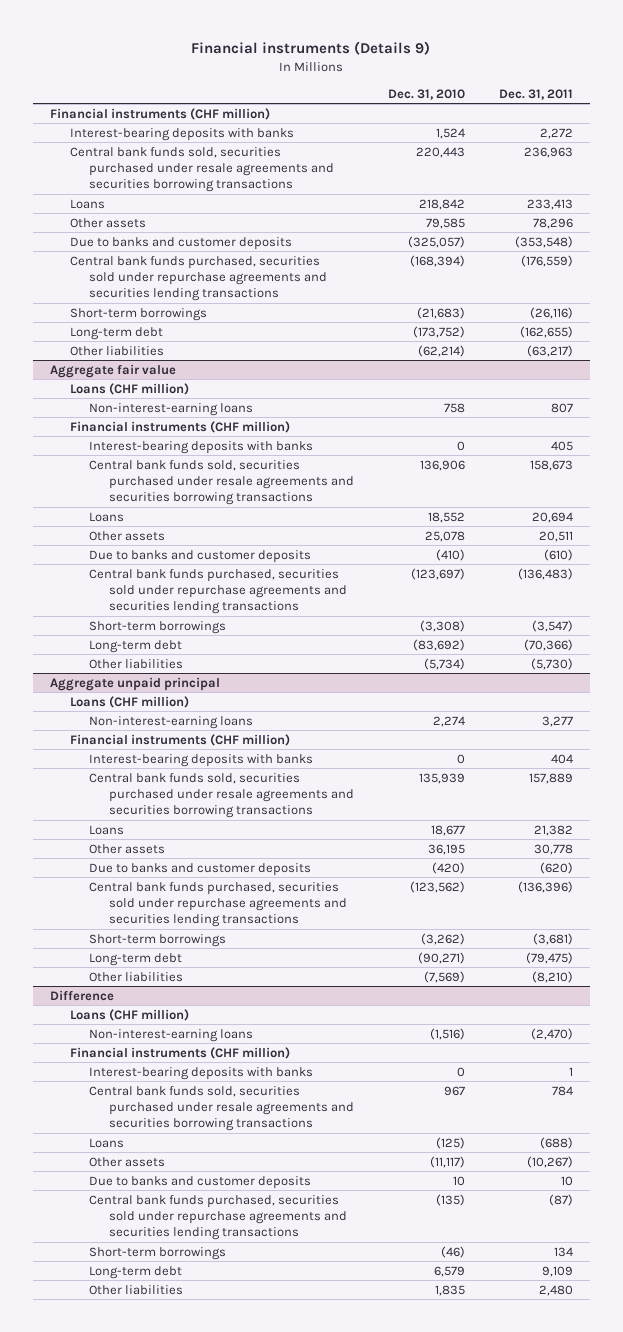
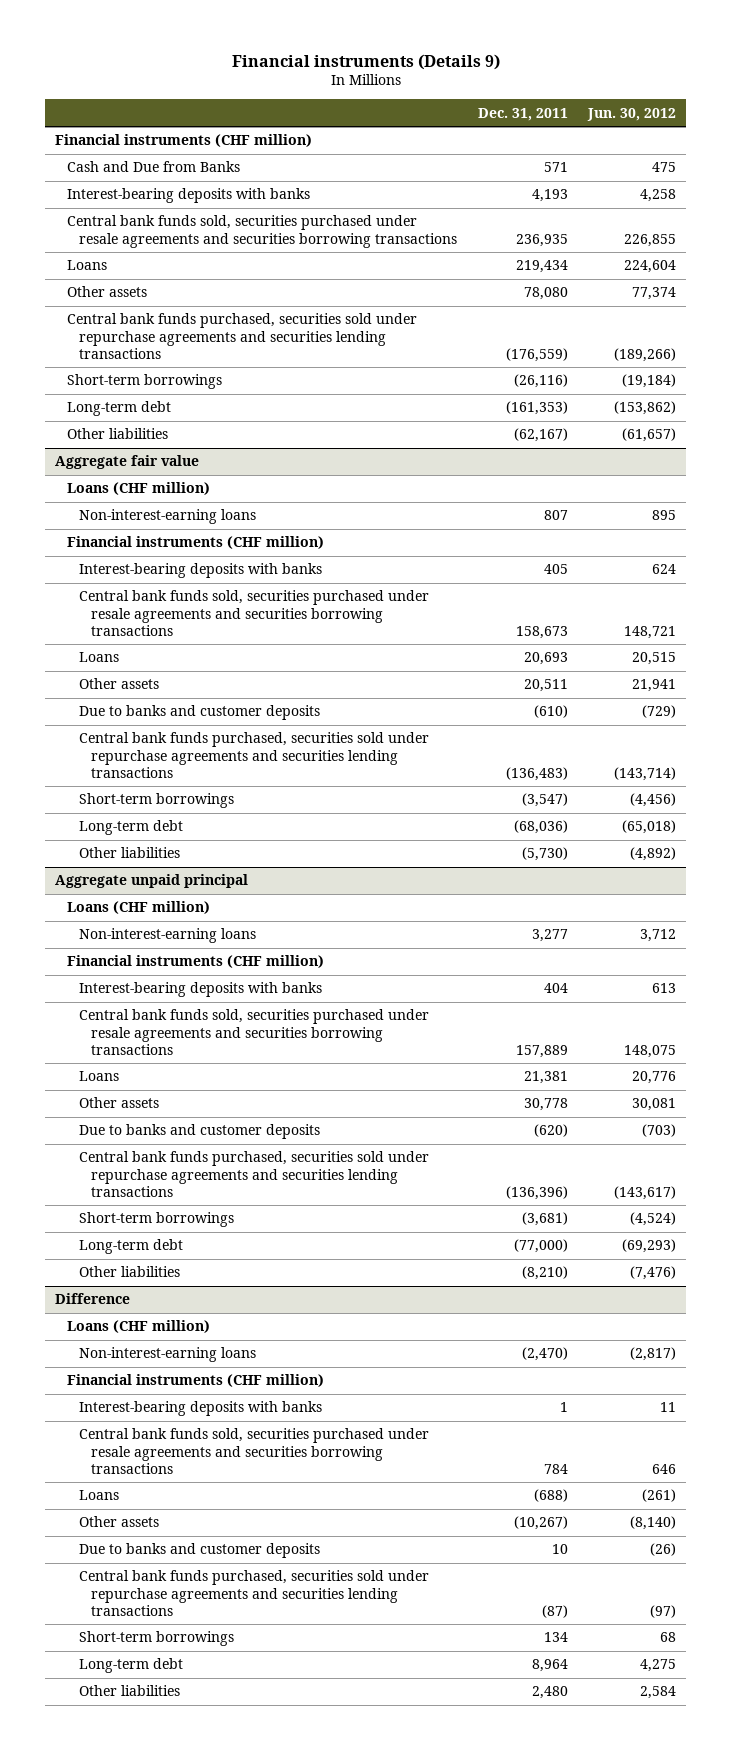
- | Dec. 31, 2010 | Dec. 31, 2011
+ | Dec. 31, 2011 | Jun. 30, 2012
- Interest-bearing deposits with banks | 1,524 | 2,272
- Central bank funds sold, securities purchased under resale agreements and securities borrowing transactions | 220,443 | 236,963
- Loans | 218,842 | 233,413
- Other assets | 79,585 | 78,296
- Due to banks and customer deposits | (325,057) | (353,548)
+ Cash and Due from Banks | 571 | 475
+ Interest-bearing deposits with banks | 4,193 | 4,258
+ Central bank funds sold, securities purchased under resale agreements and securities borrowing transactions | 236,935 | 226,855
+ Loans | 219,434 | 224,604
+ Other assets | 78,080 | 77,374
- Long-term debt | (173,752) | (162,655)
- Other liabilities | (62,214) | (63,217)
+ Long-term debt | (161,353) | (153,862)
+ Other liabilities | (62,167) | (61,657)
@ Aggregate fair value
- Loans | 18,552 | 20,694
+ Loans | 20,693 | 20,515
- Long-term debt | (83,692) | (70,366)
+ Long-term debt | (68,036) | (65,018)
@ Aggregate unpaid principal
- Loans | 18,677 | 21,382
+ Loans | 21,381 | 20,776
- Long-term debt | (90,271) | (79,475)
+ Long-term debt | (77,000) | (69,293)
@ Difference
- Long-term debt | 6,579 | 9,109
+ Long-term debt | 8,964 | 4,275

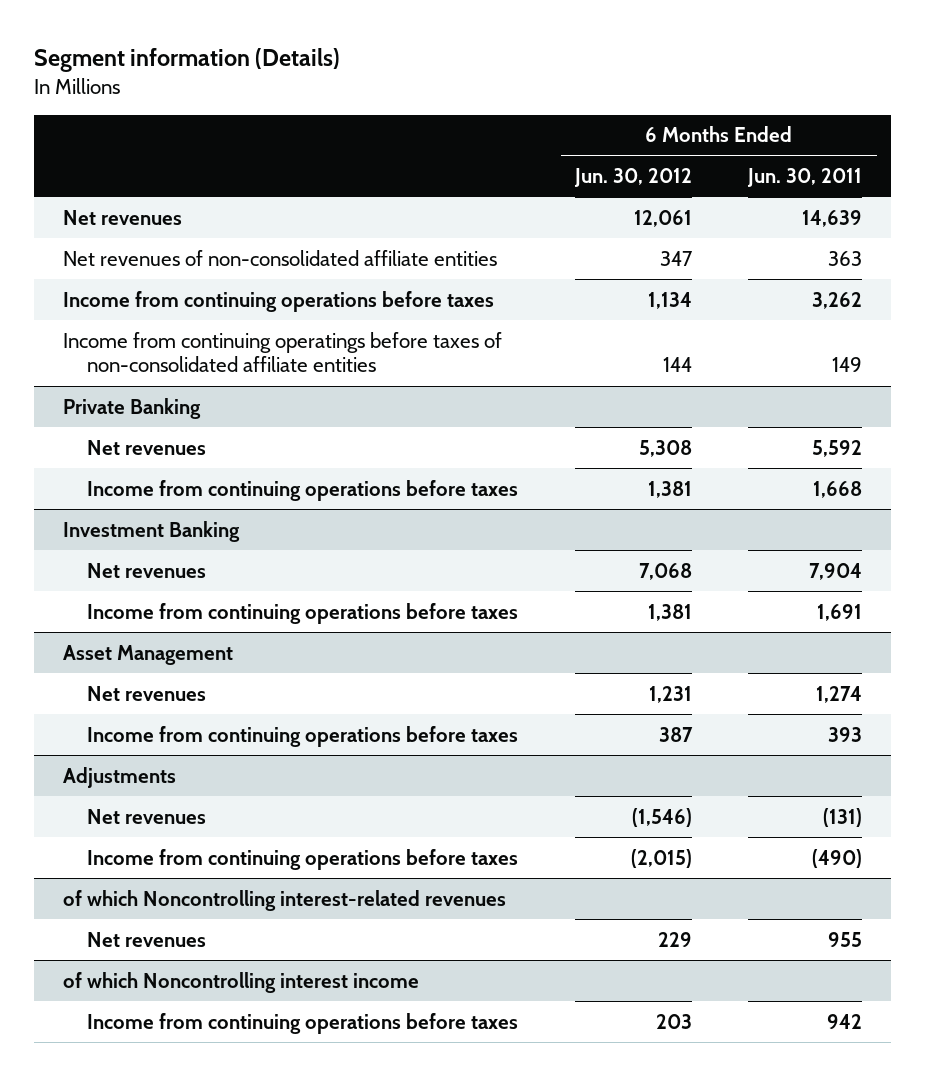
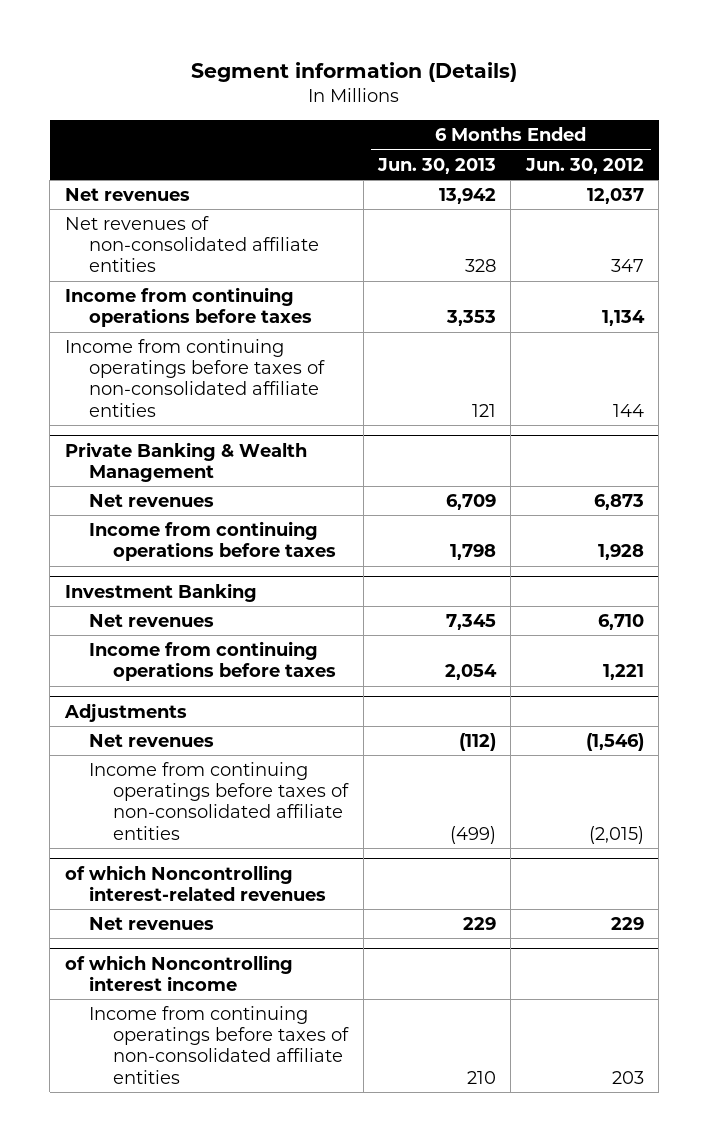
- | 6 Months Ended Jun. 30, 2012 | 6 Months Ended Jun. 30, 2011
+ | 6 Months Ended Jun. 30, 2013 | 6 Months Ended Jun. 30, 2012
- Net revenues | 12,061 | 14,639
+ Net revenues | 13,942 | 12,037
- Private Banking
- Net revenues | 5,308 | 5,592
- Income from continuing operations before taxes | 1,381 | 1,668
+ Private Banking & Wealth Management
+ Net revenues | 6,709 | 6,873
+ Income from continuing operations before taxes | 1,798 | 1,928
@ Investment Banking
- Net revenues | 7,068 | 7,904
- Income from continuing operations before taxes | 1,381 | 1,691
- Asset Management
- Net revenues | 1,231 | 1,274
- Income from continuing operations before taxes | 387 | 393
@ Investment Banking
+ Net revenues | 7,345 | 6,710
+ Income from continuing operations before taxes | 2,054 | 1,221
@ Adjustments
- Income from continuing operations before taxes | (2,015) | (490)
+ Income from continuing operatings before taxes of non-consolidated affiliate entities | (499) | (2,015)
@ of which Noncontrolling interest income
- Income from continuing operations before taxes | 203 | 942
+ Income from continuing operatings before taxes of non-consolidated affiliate entities | 210 | 203

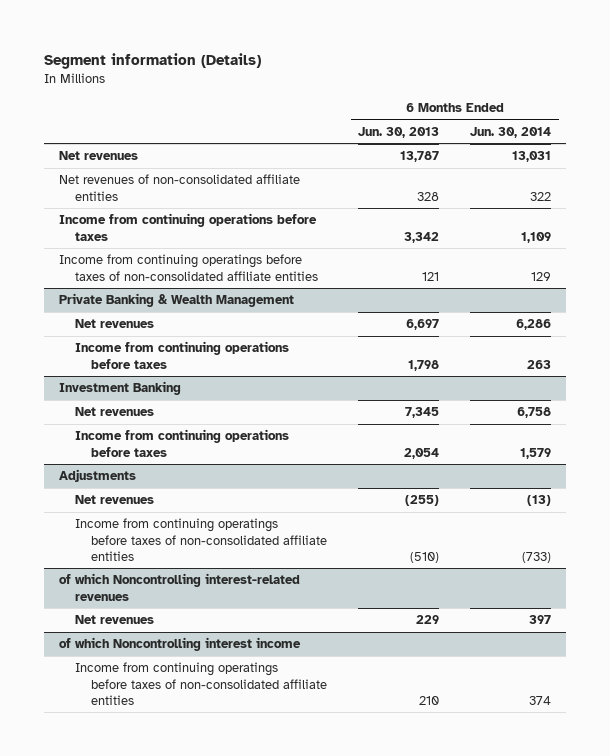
- | 6 Months Ended Jun. 30, 2013 | 6 Months Ended Jun. 30, 2012
+ | 6 Months Ended Jun. 30, 2013 | 6 Months Ended Jun. 30, 2014
- Net revenues | 13,942 | 12,037
+ Net revenues | 13,787 | 13,031
- Income from continuing operations before taxes | 3,353 | 1,134
+ Income from continuing operations before taxes | 3,342 | 1,109
@ Private Banking & Wealth Management
- Net revenues | 6,709 | 6,873
+ Net revenues | 6,697 | 6,286
@ Adjustments
- Net revenues | (112) | (1,546)
- Income from continuing operatings before taxes of non-consolidated affiliate entities | (499) | (2,015)
+ Net revenues | (255) | (13)
+ Income from continuing operatings before taxes of non-consolidated affiliate entities | (510) | (733)

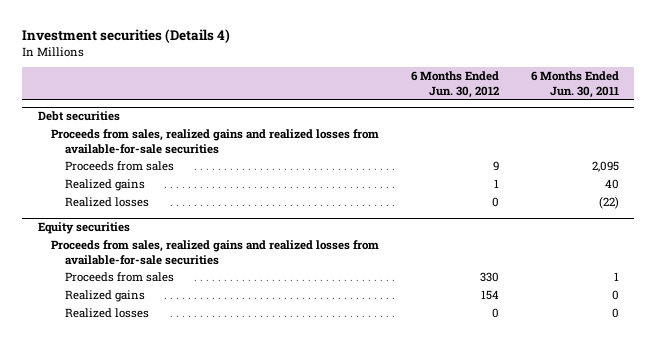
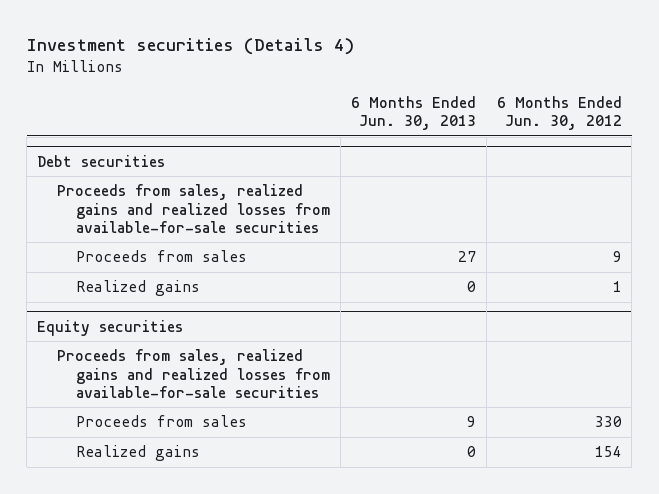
- | 6 Months Ended Jun. 30, 2012 | 6 Months Ended Jun. 30, 2011
+ | 6 Months Ended Jun. 30, 2013 | 6 Months Ended Jun. 30, 2012
@ Debt securities
- Realized losses | 0 | (22)
@ Equity securities
- Realized losses | 0 | 0

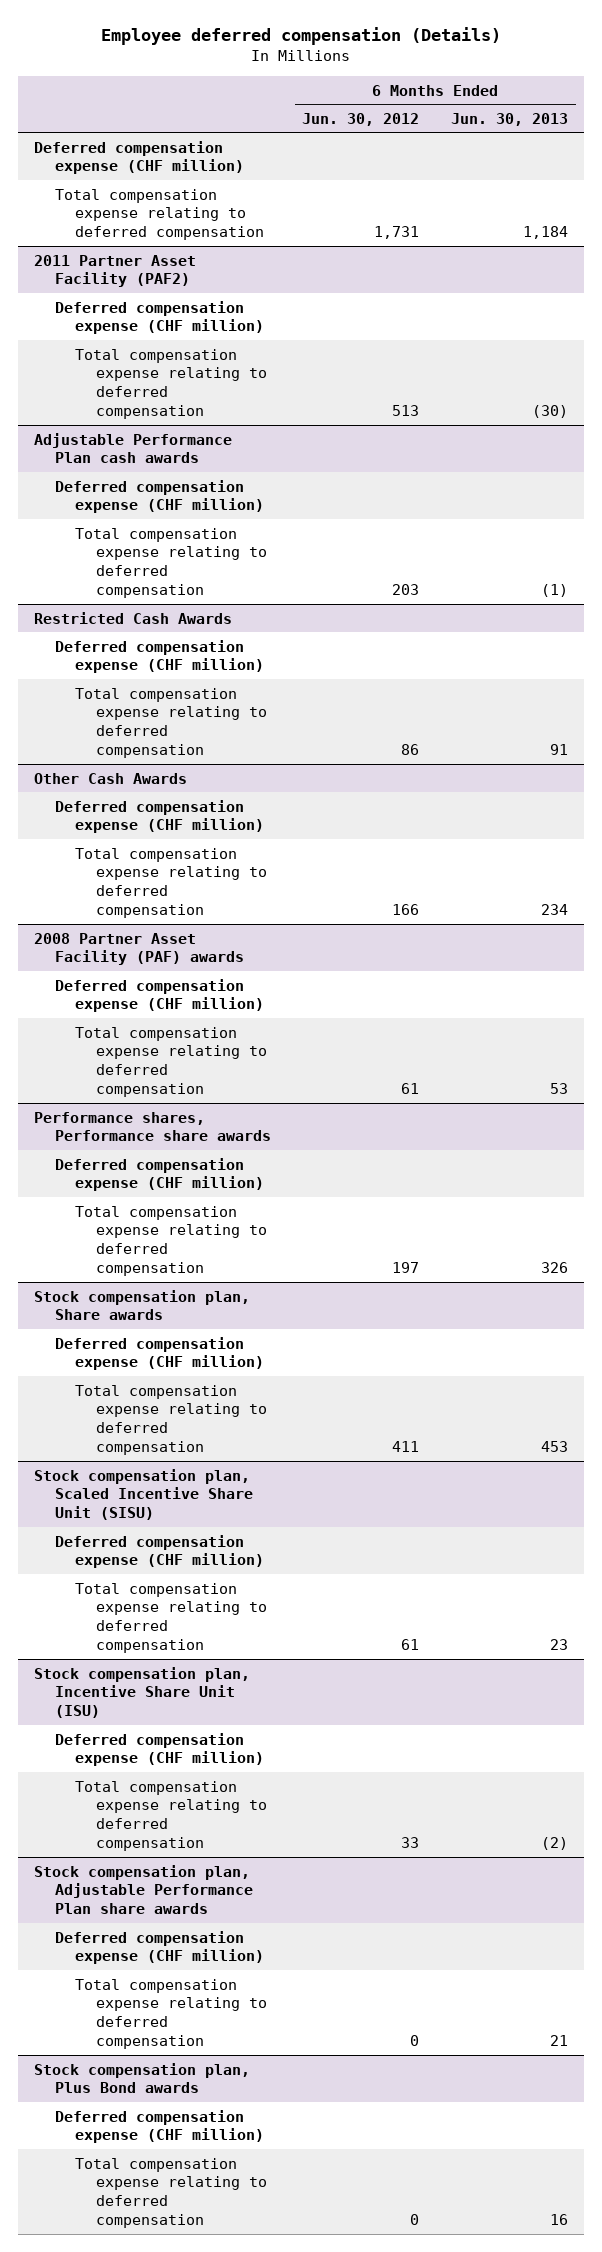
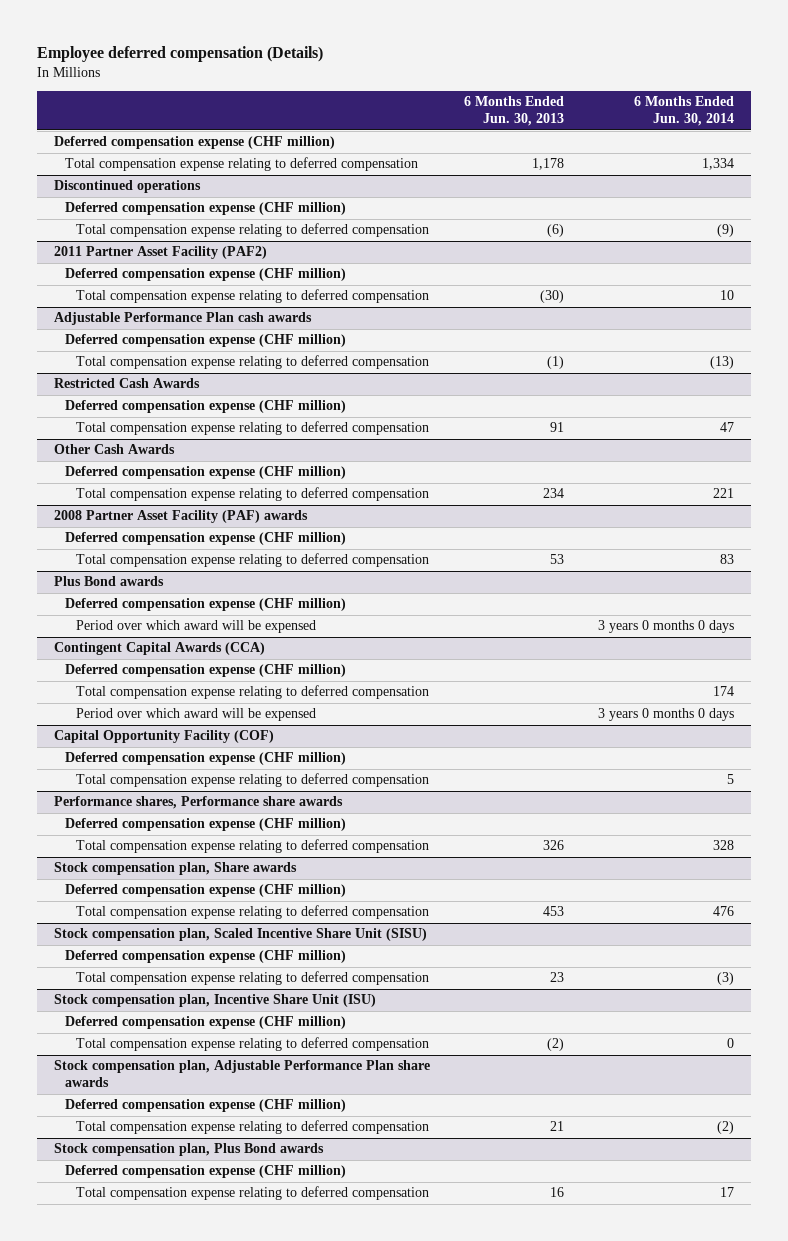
- | 6 Months Ended Jun. 30, 2012 | 6 Months Ended Jun. 30, 2013
+ | 6 Months Ended Jun. 30, 2013 | 6 Months Ended Jun. 30, 2014
- Total compensation expense relating to deferred compensation | 1,731 | 1,184
+ Total compensation expense relating to deferred compensation | 1,178 | 1,334
+ Discontinued operations
+ Deferred compensation expense (CHF million)
+ Total compensation expense relating to deferred compensation | (6) | (9)
+ Plus Bond awards
+ Deferred compensation expense (CHF million)
+ Period over which award will be expensed | | 3 years 0 months 0 days
+ Contingent Capital Awards (CCA)
+ Deferred compensation expense (CHF million)
+ Total compensation expense relating to deferred compensation | | 174
+ Period over which award will be expensed | | 3 years 0 months 0 days
+ Capital Opportunity Facility (COF)
+ Deferred compensation expense (CHF million)
+ Total compensation expense relating to deferred compensation | | 5

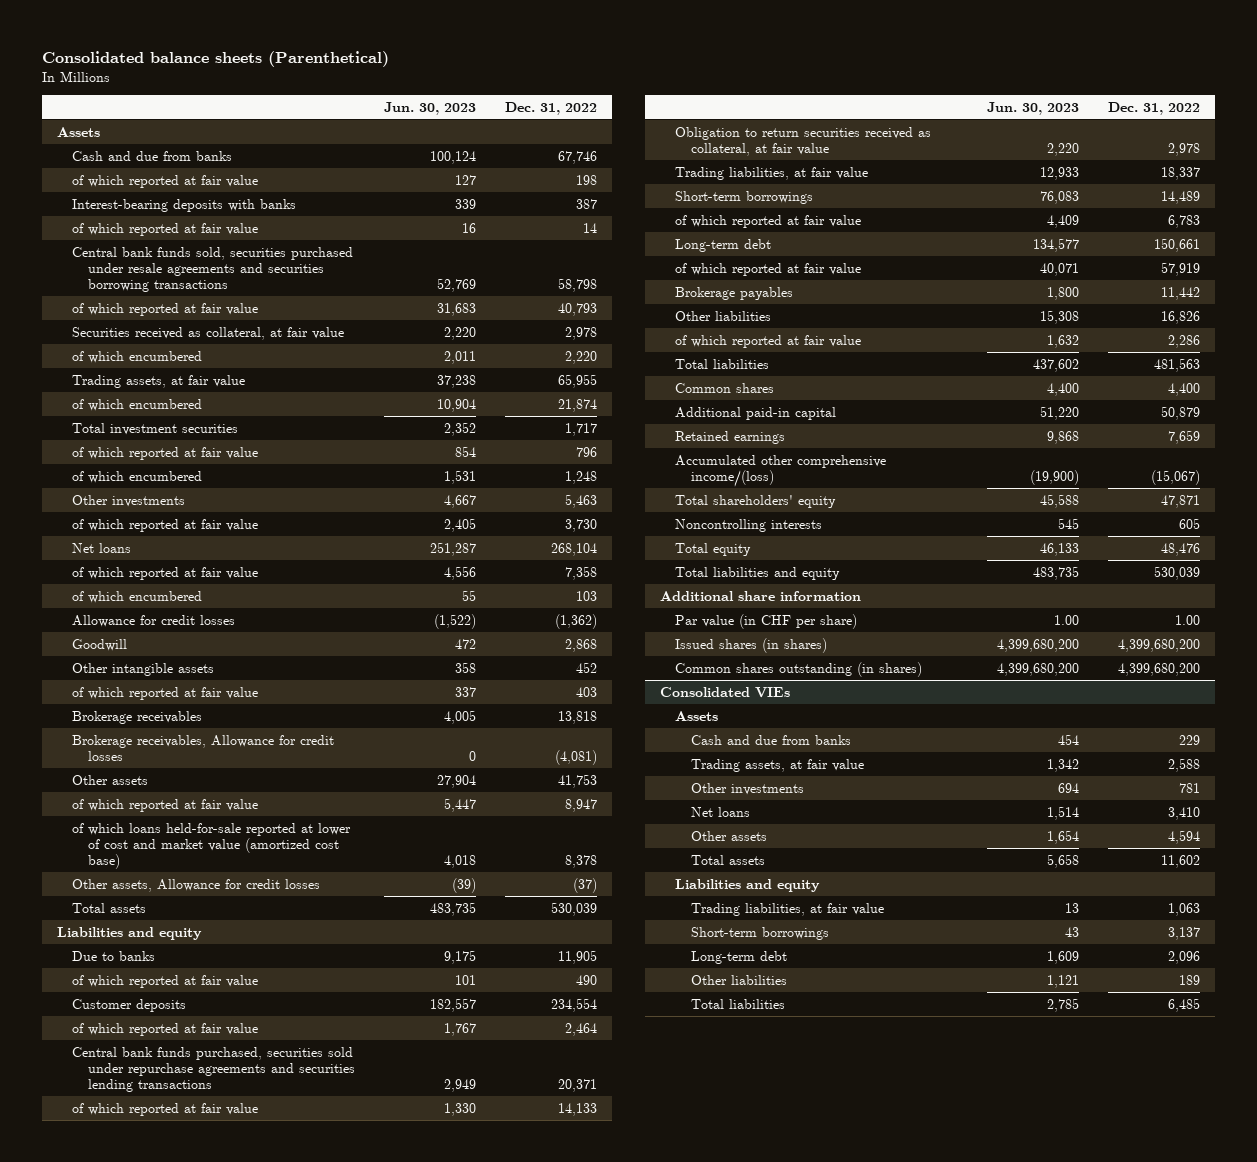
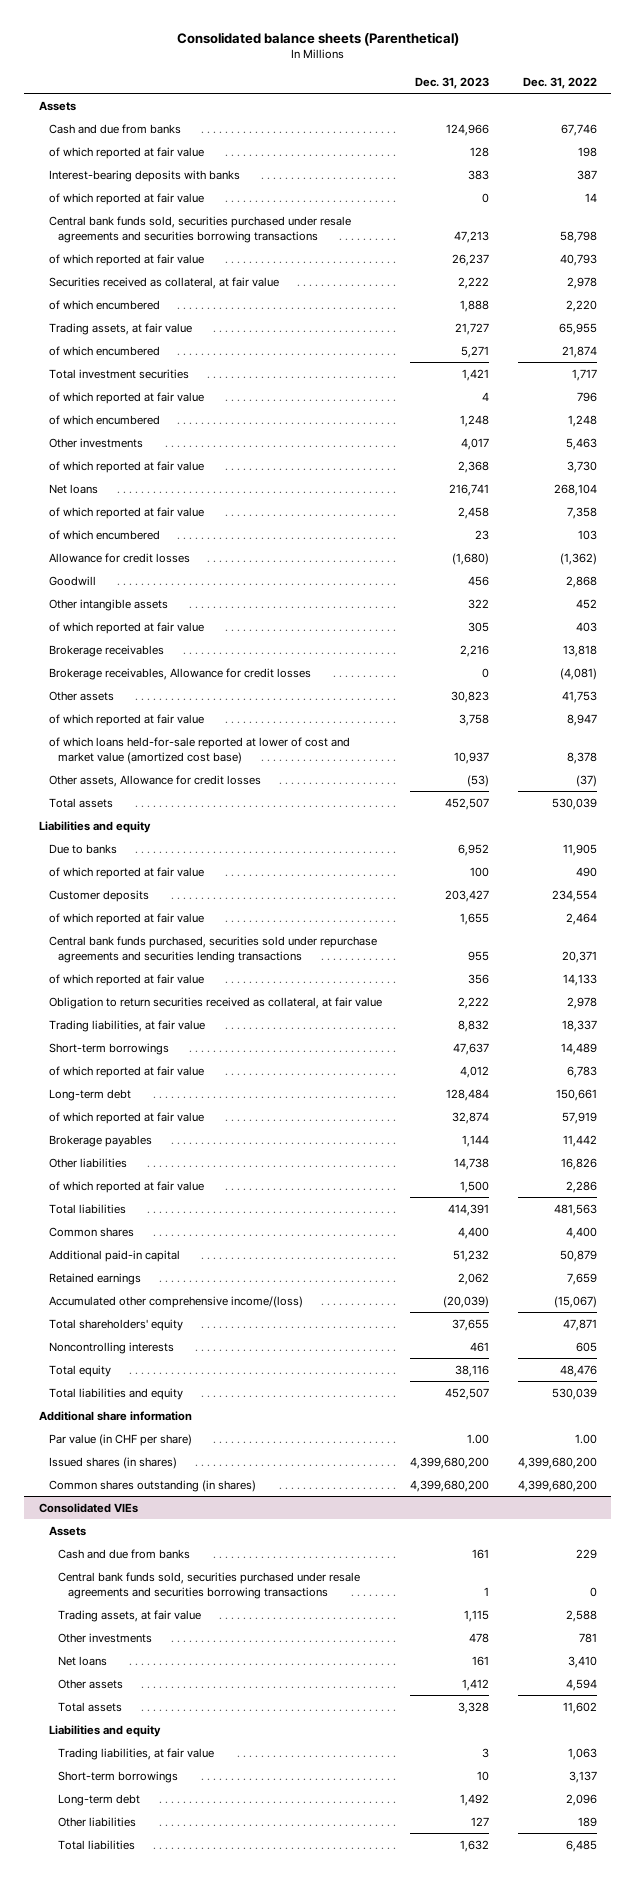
- | Jun. 30, 2023 | Dec. 31, 2022
+ | Dec. 31, 2023 | Dec. 31, 2022
@ Consolidated VIEs
+ Central bank funds sold, securities purchased under resale agreements and securities borrowing transactions | 1 | 0

